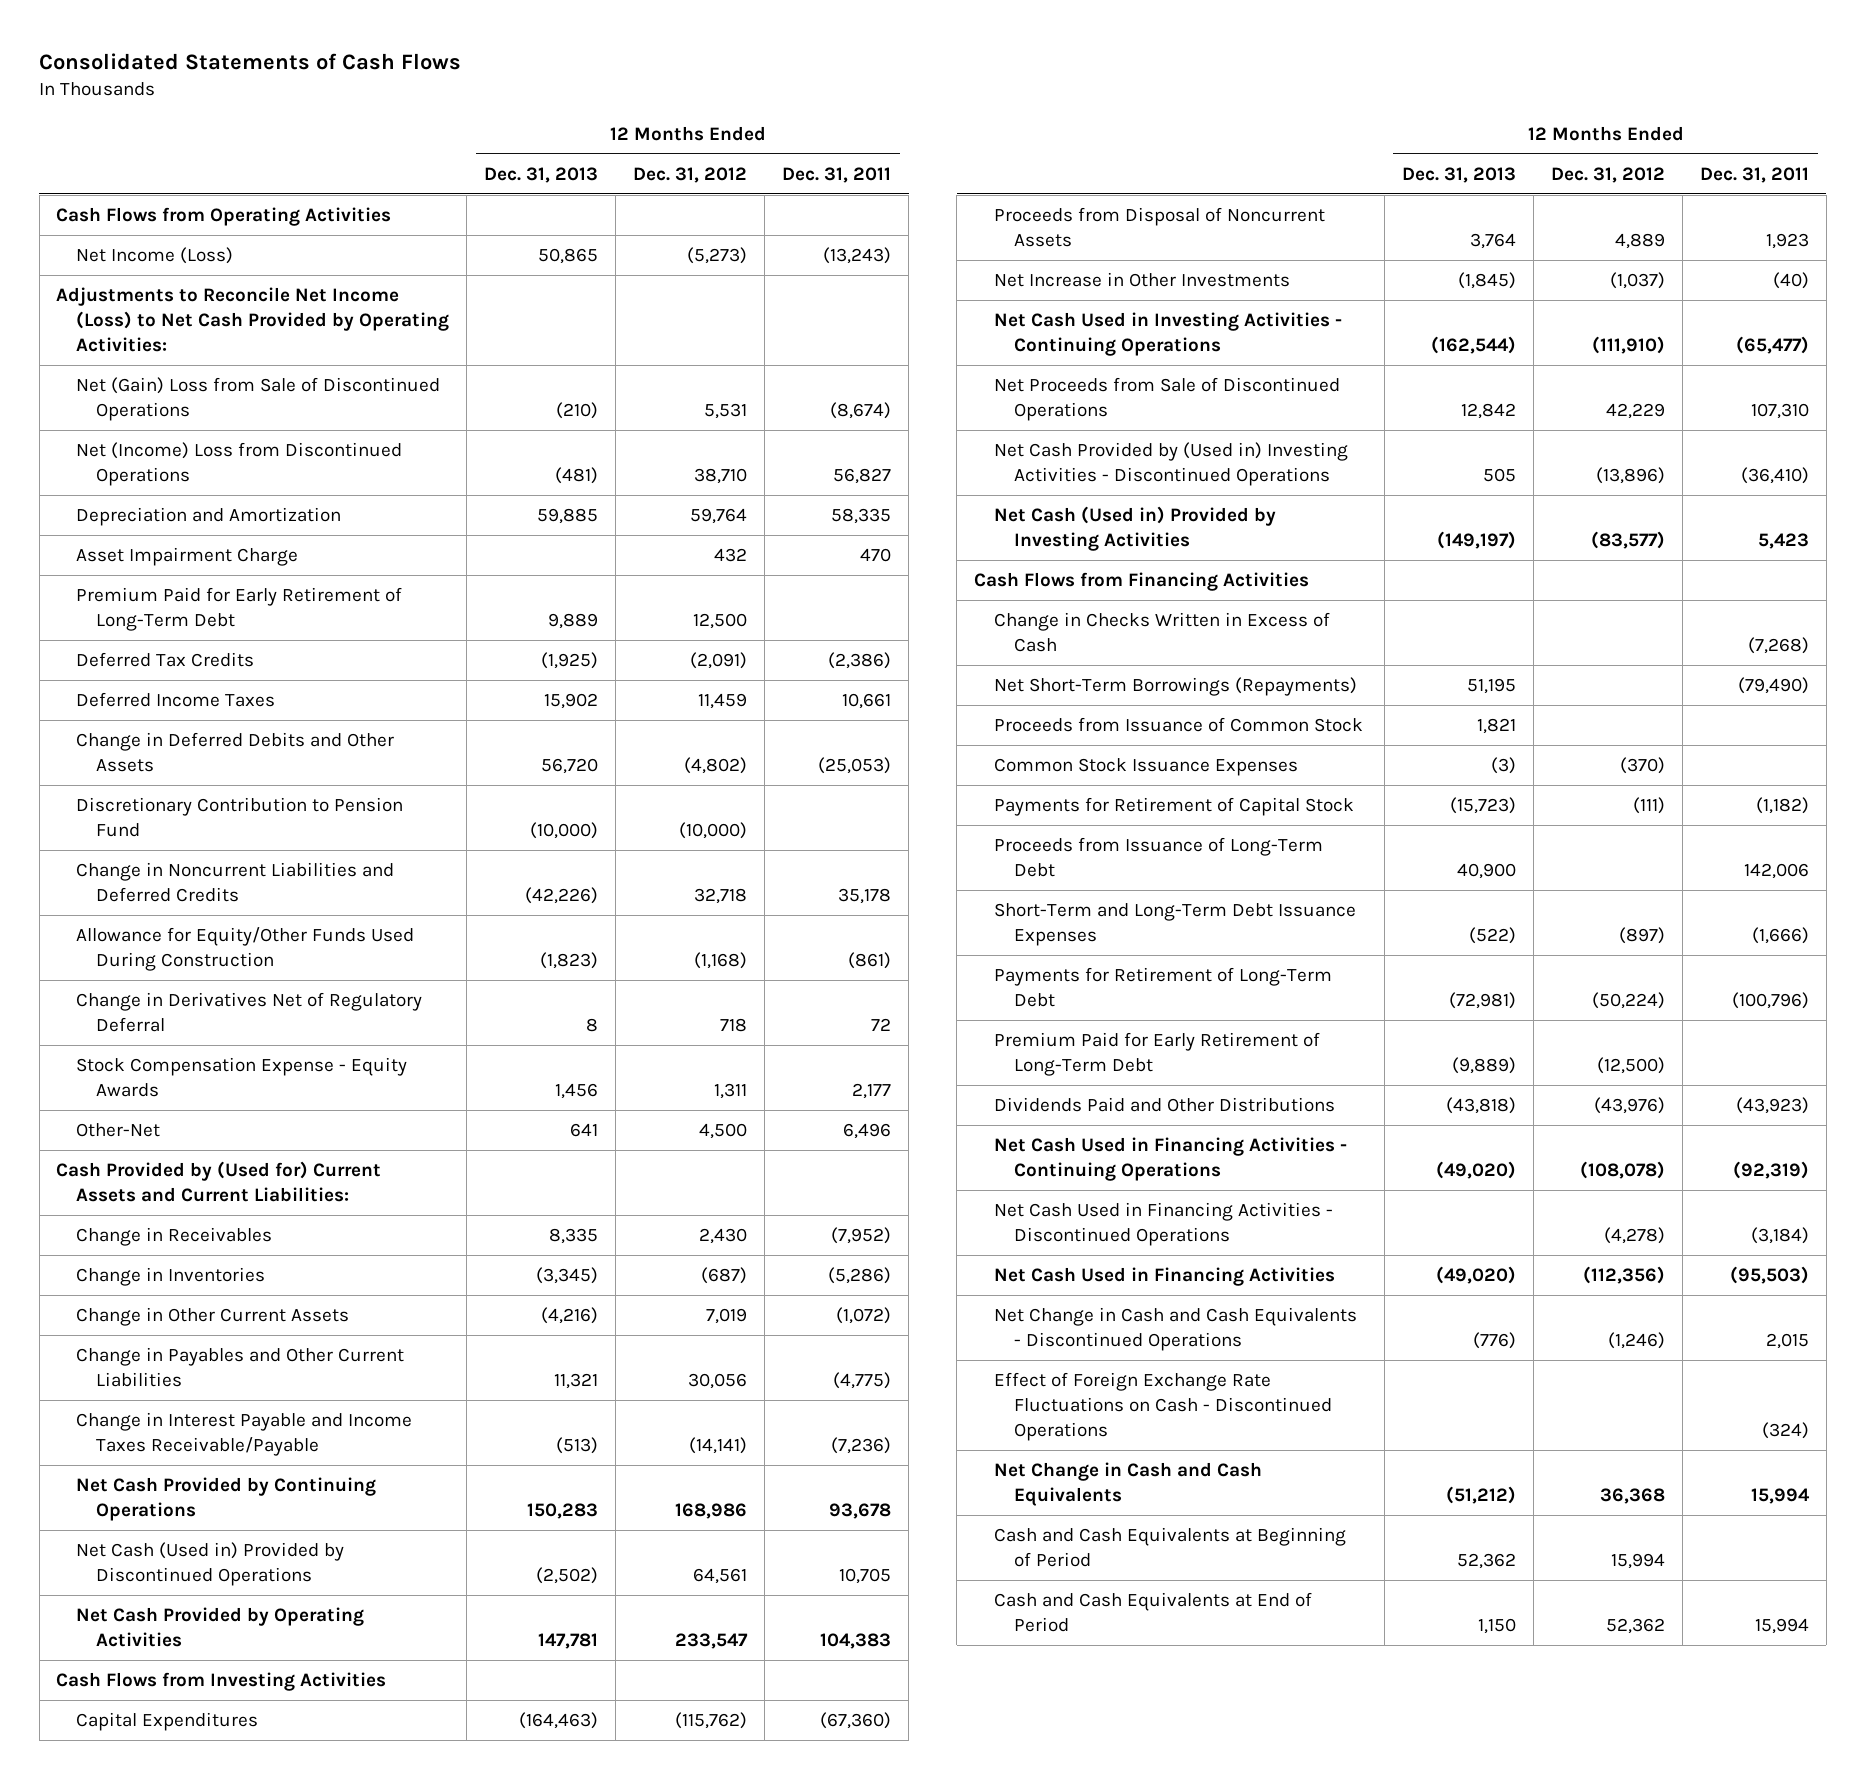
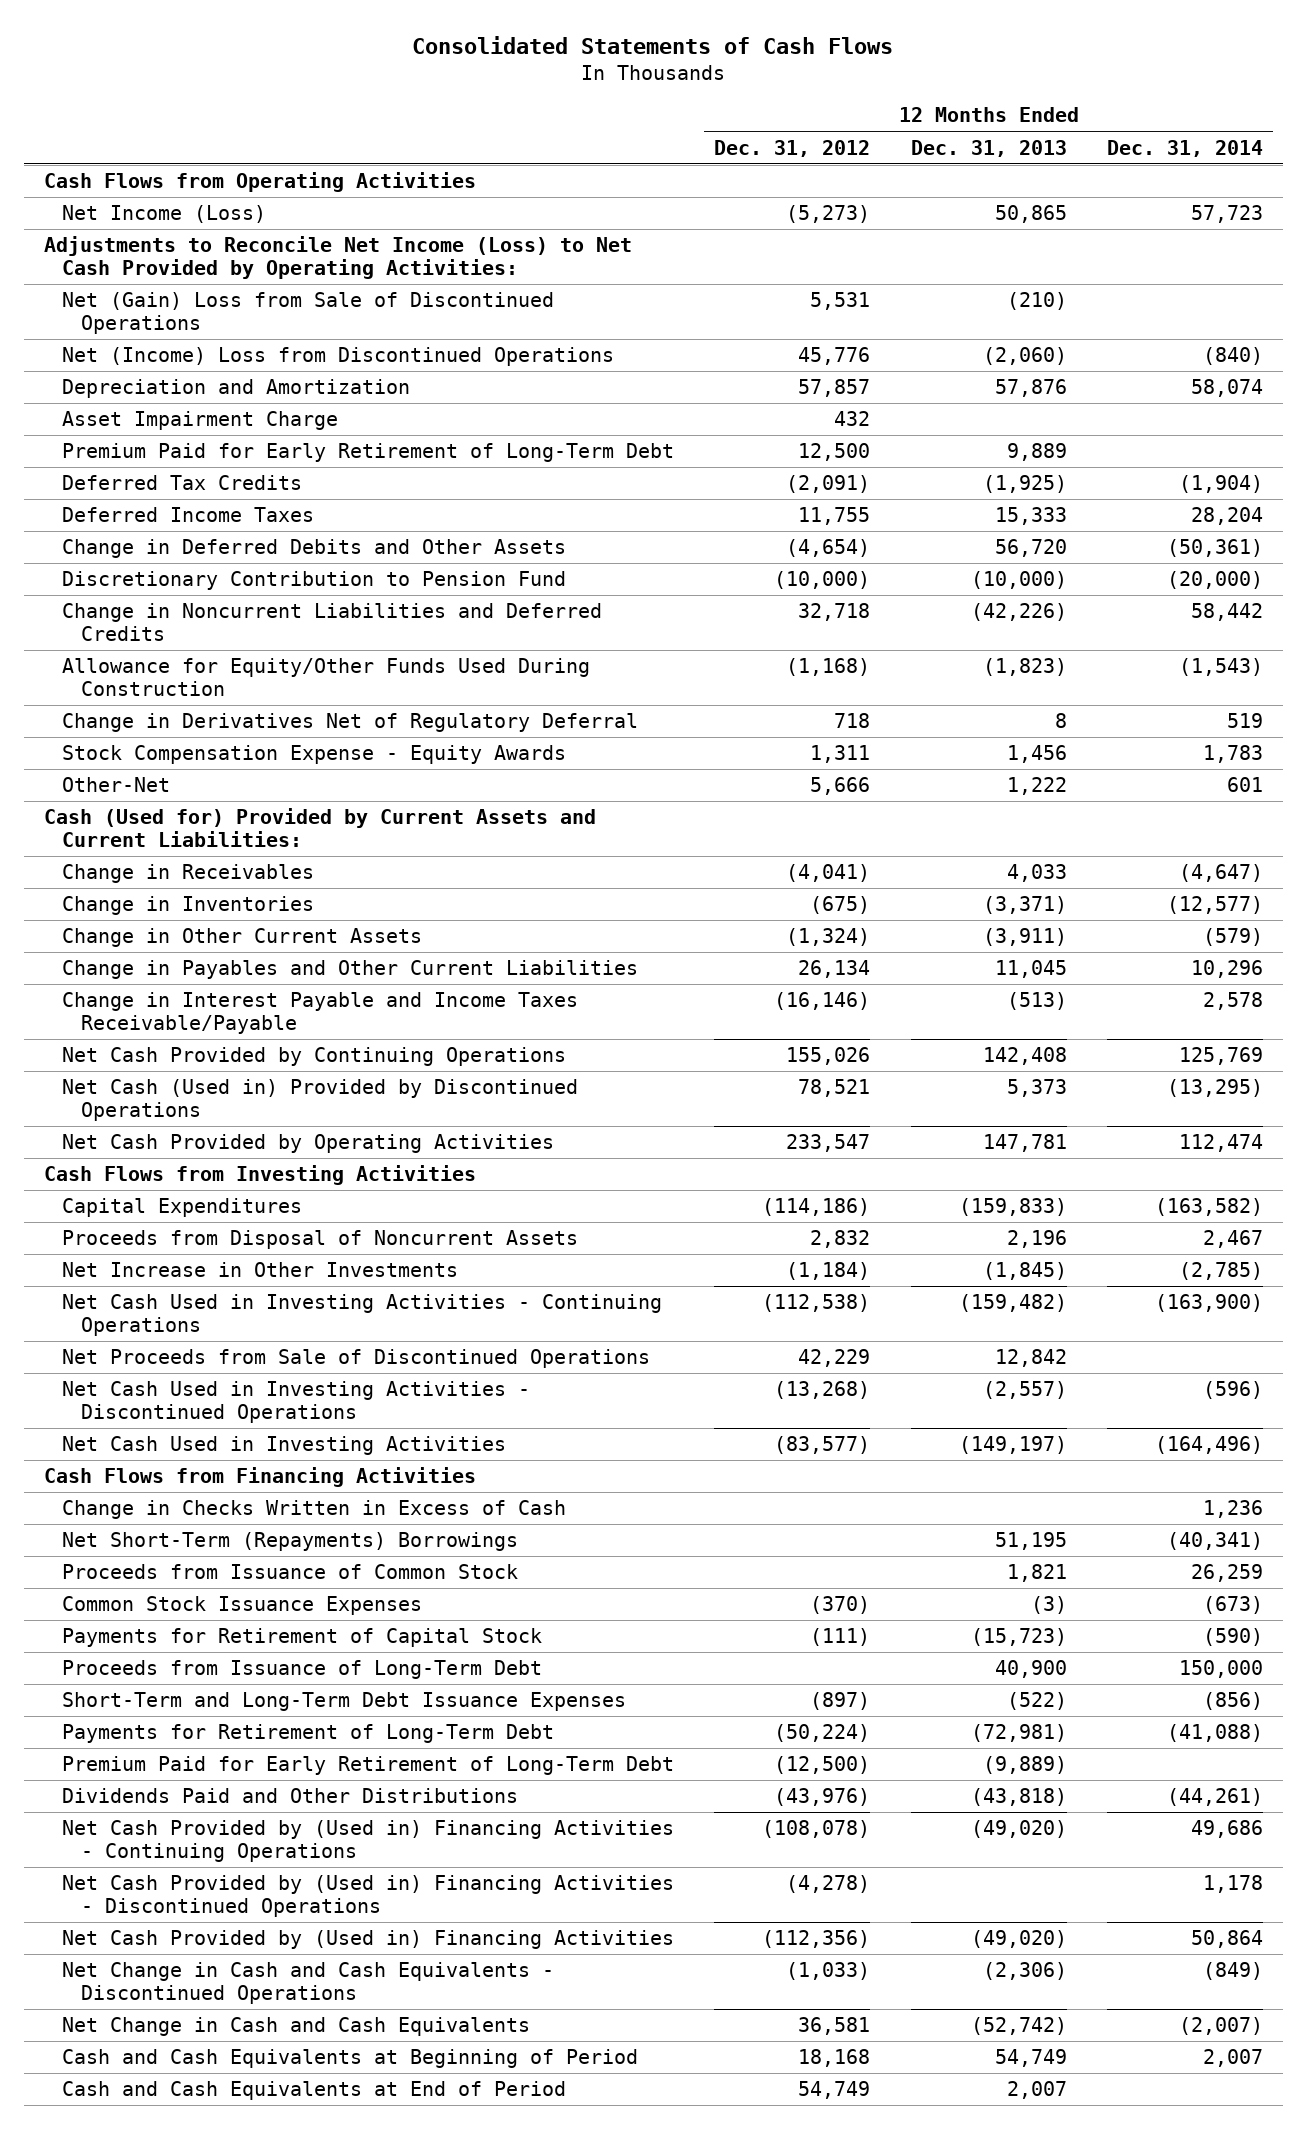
- | 12 Months Ended Dec. 31, 2013 | 12 Months Ended Dec. 31, 2012 | 12 Months Ended Dec. 31, 2011
+ | 12 Months Ended Dec. 31, 2012 | 12 Months Ended Dec. 31, 2013 | 12 Months Ended Dec. 31, 2014
- Net (Income) Loss from Discontinued Operations | (481) | 38,710 | 56,827
- Depreciation and Amortization | 59,885 | 59,764 | 58,335
+ Net (Income) Loss from Discontinued Operations | 45,776 | (2,060) | (840)
+ Depreciation and Amortization | 57,857 | 57,876 | 58,074
- Deferred Income Taxes | 15,902 | 11,459 | 10,661
- Change in Deferred Debits and Other Assets | 56,720 | (4,802) | (25,053)
+ Deferred Income Taxes | 11,755 | 15,333 | 28,204
+ Change in Deferred Debits and Other Assets | (4,654) | 56,720 | (50,361)
- Other-Net | 641 | 4,500 | 6,496
- Cash Provided by (Used for) Current Assets and Current Liabilities:
- Change in Receivables | 8,335 | 2,430 | (7,952)
- Change in Inventories | (3,345) | (687) | (5,286)
- Change in Other Current Assets | (4,216) | 7,019 | (1,072)
- Change in Payables and Other Current Liabilities | 11,321 | 30,056 | (4,775)
- Change in Interest Payable and Income Taxes Receivable/Payable | (513) | (14,141) | (7,236)
- Net Cash Provided by Continuing Operations | 150,283 | 168,986 | 93,678
- Net Cash (Used in) Provided by Discontinued Operations | (2,502) | 64,561 | 10,705
+ Other-Net | 5,666 | 1,222 | 601
+ Cash (Used for) Provided by Current Assets and Current Liabilities:
+ Change in Receivables | (4,041) | 4,033 | (4,647)
+ Change in Inventories | (675) | (3,371) | (12,577)
+ Change in Other Current Assets | (1,324) | (3,911) | (579)
+ Change in Payables and Other Current Liabilities | 26,134 | 11,045 | 10,296
+ Change in Interest Payable and Income Taxes Receivable/Payable | (16,146) | (513) | 2,578
+ Net Cash Provided by Continuing Operations | 155,026 | 142,408 | 125,769
+ Net Cash (Used in) Provided by Discontinued Operations | 78,521 | 5,373 | (13,295)
- Capital Expenditures | (164,463) | (115,762) | (67,360)
- Proceeds from Disposal of Noncurrent Assets | 3,764 | 4,889 | 1,923
- Net Increase in Other Investments | (1,845) | (1,037) | (40)
- Net Cash Used in Investing Activities - Continuing Operations | (162,544) | (111,910) | (65,477)
+ Capital Expenditures | (114,186) | (159,833) | (163,582)
+ Proceeds from Disposal of Noncurrent Assets | 2,832 | 2,196 | 2,467
+ Net Increase in Other Investments | (1,184) | (1,845) | (2,785)
+ Net Cash Used in Investing Activities - Continuing Operations | (112,538) | (159,482) | (163,900)
- Net Cash Provided by (Used in) Investing Activities - Discontinued Operations | 505 | (13,896) | (36,410)
- Net Cash (Used in) Provided by Investing Activities | (149,197) | (83,577) | 5,423
+ Net Cash Used in Investing Activities - Discontinued Operations | (13,268) | (2,557) | (596)
+ Net Cash Used in Investing Activities | (83,577) | (149,197) | (164,496)
- Net Short-Term Borrowings (Repayments) | 51,195 | | (79,490)
+ Net Short-Term (Repayments) Borrowings | | 51,195 | (40,341)
- Net Cash Used in Financing Activities - Continuing Operations | (49,020) | (108,078) | (92,319)
- Net Cash Used in Financing Activities - Discontinued Operations | | (4,278) | (3,184)
- Net Cash Used in Financing Activities | (49,020) | (112,356) | (95,503)
- Net Change in Cash and Cash Equivalents - Discontinued Operations | (776) | (1,246) | 2,015
- Effect of Foreign Exchange Rate Fluctuations on Cash - Discontinued Operations | | | (324)
- Net Change in Cash and Cash Equivalents | (51,212) | 36,368 | 15,994
- Cash and Cash Equivalents at Beginning of Period | 52,362 | 15,994 |
- Cash and Cash Equivalents at End of Period | 1,150 | 52,362 | 15,994
+ Net Cash Provided by (Used in) Financing Activities - Continuing Operations | (108,078) | (49,020) | 49,686
+ Net Cash Provided by (Used in) Financing Activities - Discontinued Operations | (4,278) | | 1,178
+ Net Cash Provided by (Used in) Financing Activities | (112,356) | (49,020) | 50,864
+ Net Change in Cash and Cash Equivalents - Discontinued Operations | (1,033) | (2,306) | (849)
+ Net Change in Cash and Cash Equivalents | 36,581 | (52,742) | (2,007)
+ Cash and Cash Equivalents at Beginning of Period | 18,168 | 54,749 | 2,007
+ Cash and Cash Equivalents at End of Period | 54,749 | 2,007 |

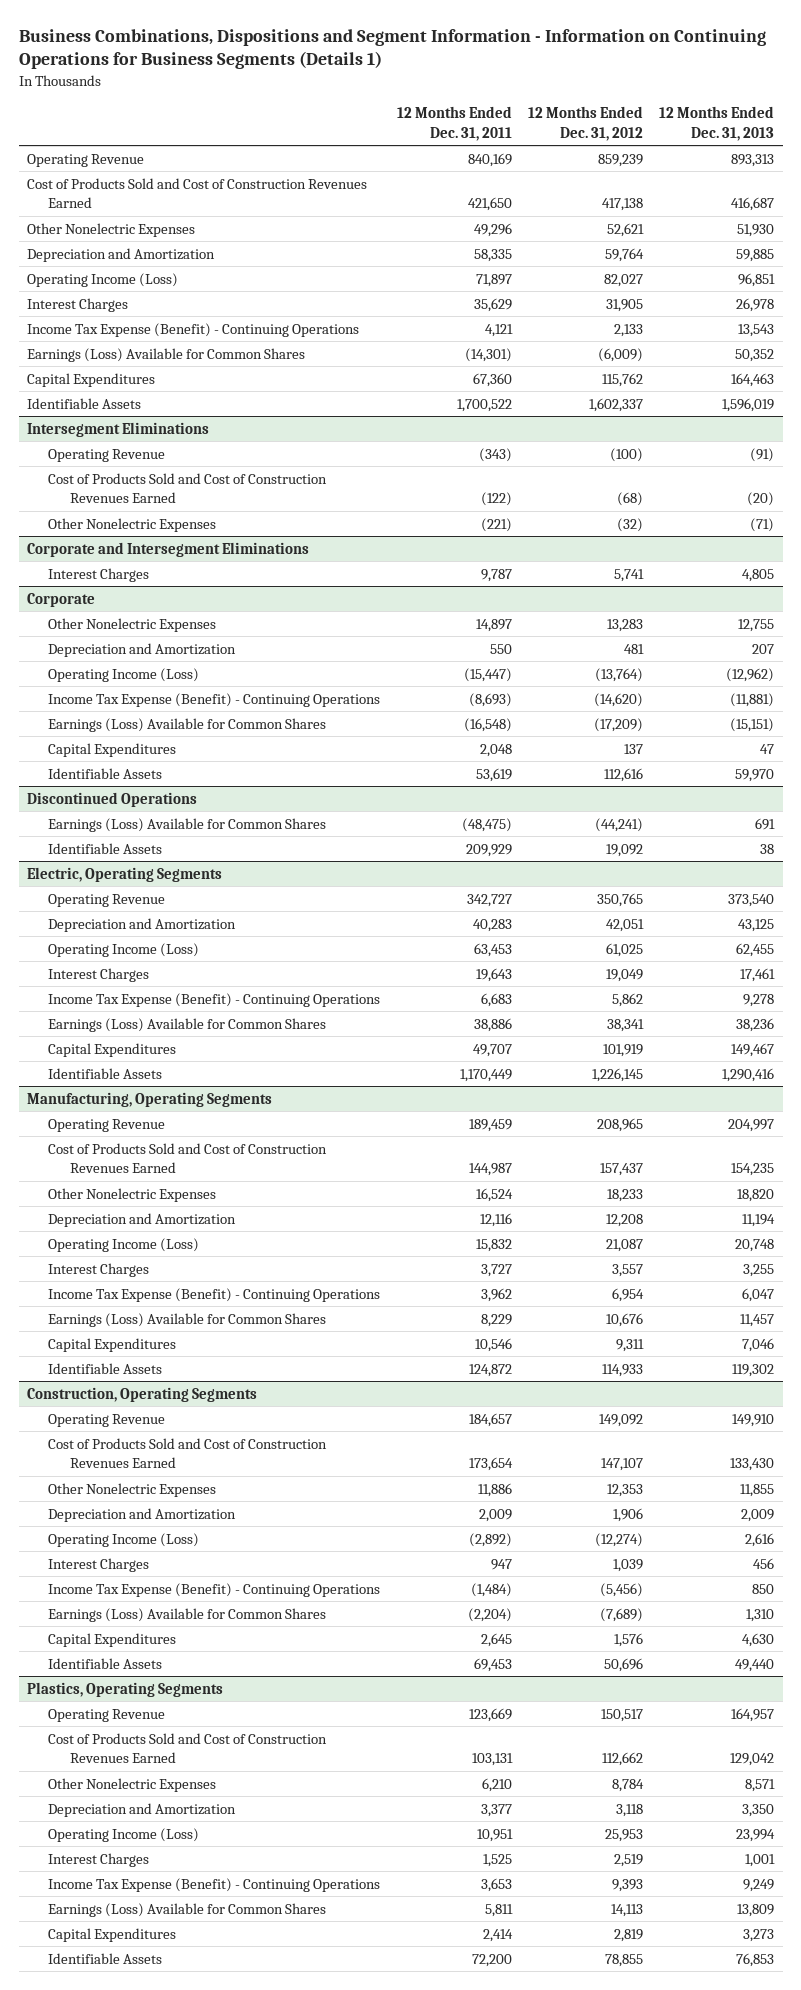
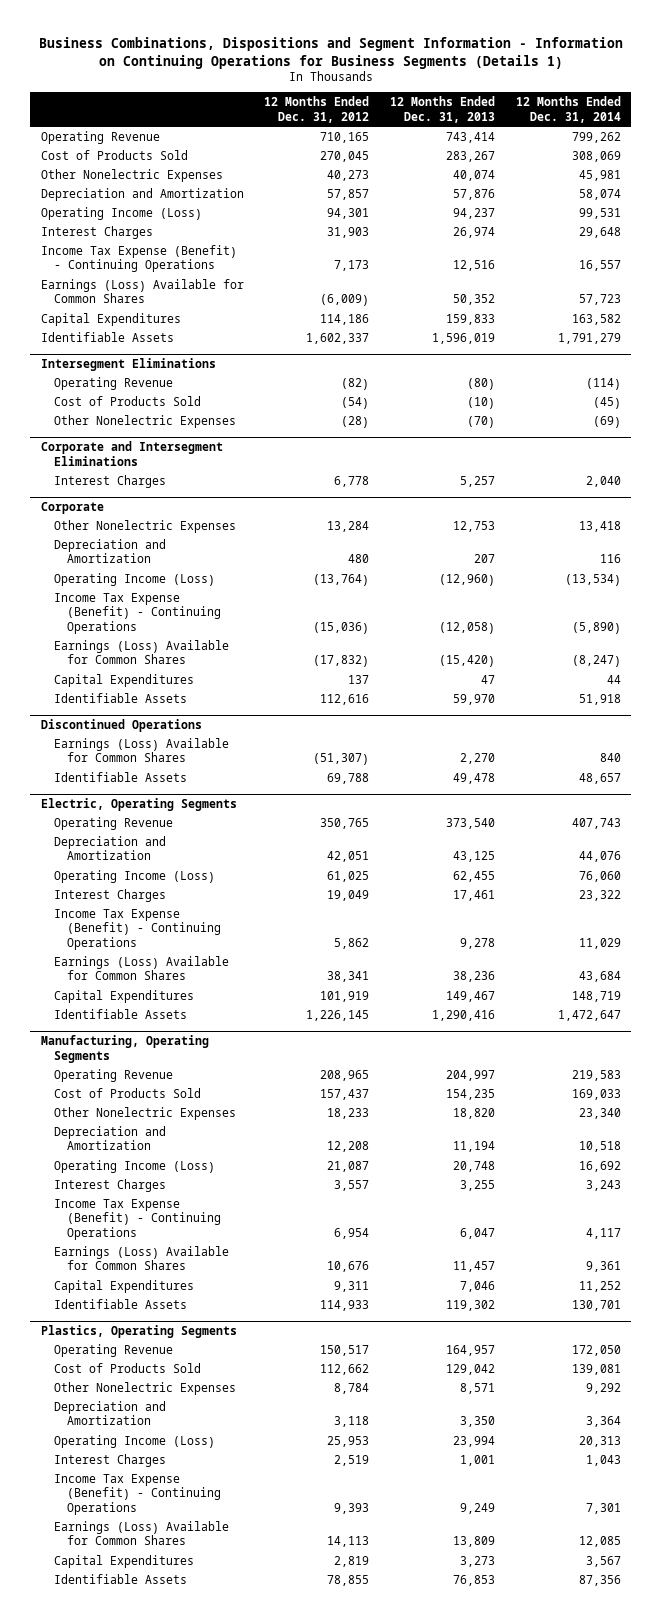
- | 12 Months Ended Dec. 31, 2011 | 12 Months Ended Dec. 31, 2012 | 12 Months Ended Dec. 31, 2013
+ | 12 Months Ended Dec. 31, 2012 | 12 Months Ended Dec. 31, 2013 | 12 Months Ended Dec. 31, 2014
- Operating Revenue | 840,169 | 859,239 | 893,313
- Cost of Products Sold and Cost of Construction Revenues Earned | 421,650 | 417,138 | 416,687
- Other Nonelectric Expenses | 49,296 | 52,621 | 51,930
- Depreciation and Amortization | 58,335 | 59,764 | 59,885
- Operating Income (Loss) | 71,897 | 82,027 | 96,851
- Interest Charges | 35,629 | 31,905 | 26,978
- Income Tax Expense (Benefit) - Continuing Operations | 4,121 | 2,133 | 13,543
+ Operating Revenue | 710,165 | 743,414 | 799,262
+ Cost of Products Sold | 270,045 | 283,267 | 308,069
+ Other Nonelectric Expenses | 40,273 | 40,074 | 45,981
+ Depreciation and Amortization | 57,857 | 57,876 | 58,074
+ Operating Income (Loss) | 94,301 | 94,237 | 99,531
+ Interest Charges | 31,903 | 26,974 | 29,648
+ Income Tax Expense (Benefit) - Continuing Operations | 7,173 | 12,516 | 16,557
- Capital Expenditures | 67,360 | 115,762 | 164,463
+ Capital Expenditures | 114,186 | 159,833 | 163,582
@ Intersegment Eliminations
- Operating Revenue | (343) | (100) | (91)
- Cost of Products Sold and Cost of Construction Revenues Earned | (122) | (68) | (20)
- Other Nonelectric Expenses | (221) | (32) | (71)
+ Operating Revenue | (82) | (80) | (114)
+ Cost of Products Sold | (54) | (10) | (45)
+ Other Nonelectric Expenses | (28) | (70) | (69)
@ Corporate and Intersegment Eliminations
- Interest Charges | 9,787 | 5,741 | 4,805
+ Interest Charges | 6,778 | 5,257 | 2,040
@ Corporate
- Other Nonelectric Expenses | 14,897 | 13,283 | 12,755
- Depreciation and Amortization | 550 | 481 | 207
- Operating Income (Loss) | (15,447) | (13,764) | (12,962)
- Income Tax Expense (Benefit) - Continuing Operations | (8,693) | (14,620) | (11,881)
- Earnings (Loss) Available for Common Shares | (16,548) | (17,209) | (15,151)
+ Other Nonelectric Expenses | 13,284 | 12,753 | 13,418
+ Depreciation and Amortization | 480 | 207 | 116
+ Operating Income (Loss) | (13,764) | (12,960) | (13,534)
+ Income Tax Expense (Benefit) - Continuing Operations | (15,036) | (12,058) | (5,890)
+ Earnings (Loss) Available for Common Shares | (17,832) | (15,420) | (8,247)
@ Discontinued Operations
- Earnings (Loss) Available for Common Shares | (48,475) | (44,241) | 691
- Identifiable Assets | 209,929 | 19,092 | 38
+ Earnings (Loss) Available for Common Shares | (51,307) | 2,270 | 840
+ Identifiable Assets | 69,788 | 49,478 | 48,657
@ Manufacturing, Operating Segments
- Cost of Products Sold and Cost of Construction Revenues Earned | 144,987 | 157,437 | 154,235
+ Cost of Products Sold | 157,437 | 154,235 | 169,033
- Construction, Operating Segments
- Operating Revenue | 184,657 | 149,092 | 149,910
- Cost of Products Sold and Cost of Construction Revenues Earned | 173,654 | 147,107 | 133,430
- Other Nonelectric Expenses | 11,886 | 12,353 | 11,855
- Depreciation and Amortization | 2,009 | 1,906 | 2,009
- Operating Income (Loss) | (2,892) | (12,274) | 2,616
- Interest Charges | 947 | 1,039 | 456
- Income Tax Expense (Benefit) - Continuing Operations | (1,484) | (5,456) | 850
- Earnings (Loss) Available for Common Shares | (2,204) | (7,689) | 1,310
- Capital Expenditures | 2,645 | 1,576 | 4,630
- Identifiable Assets | 69,453 | 50,696 | 49,440
@ Plastics, Operating Segments
- Cost of Products Sold and Cost of Construction Revenues Earned | 103,131 | 112,662 | 129,042
+ Cost of Products Sold | 112,662 | 129,042 | 139,081

